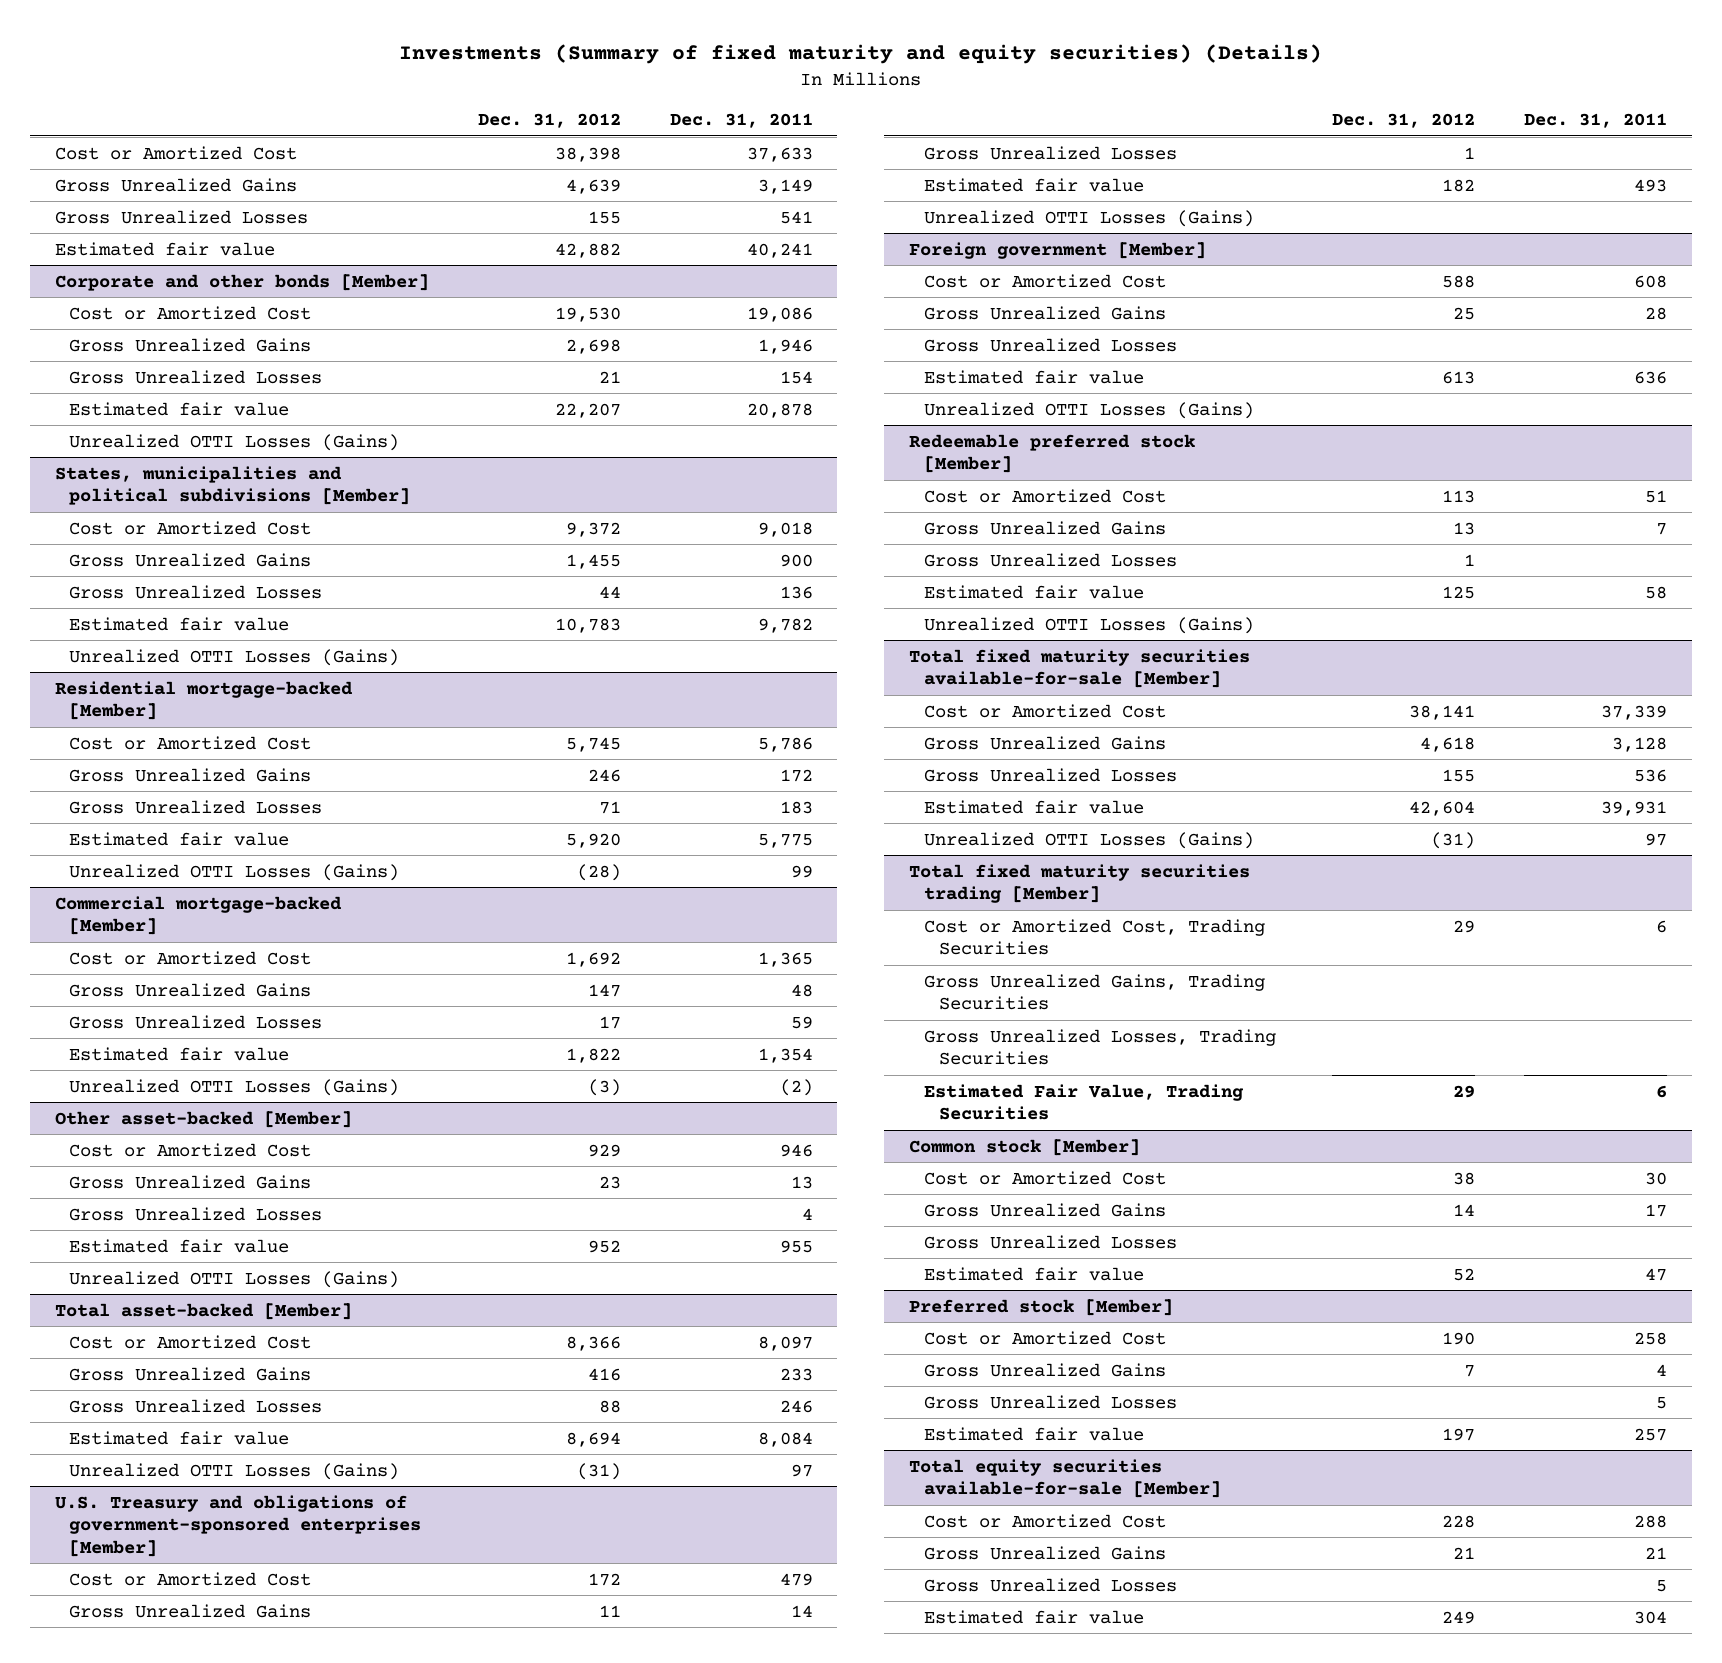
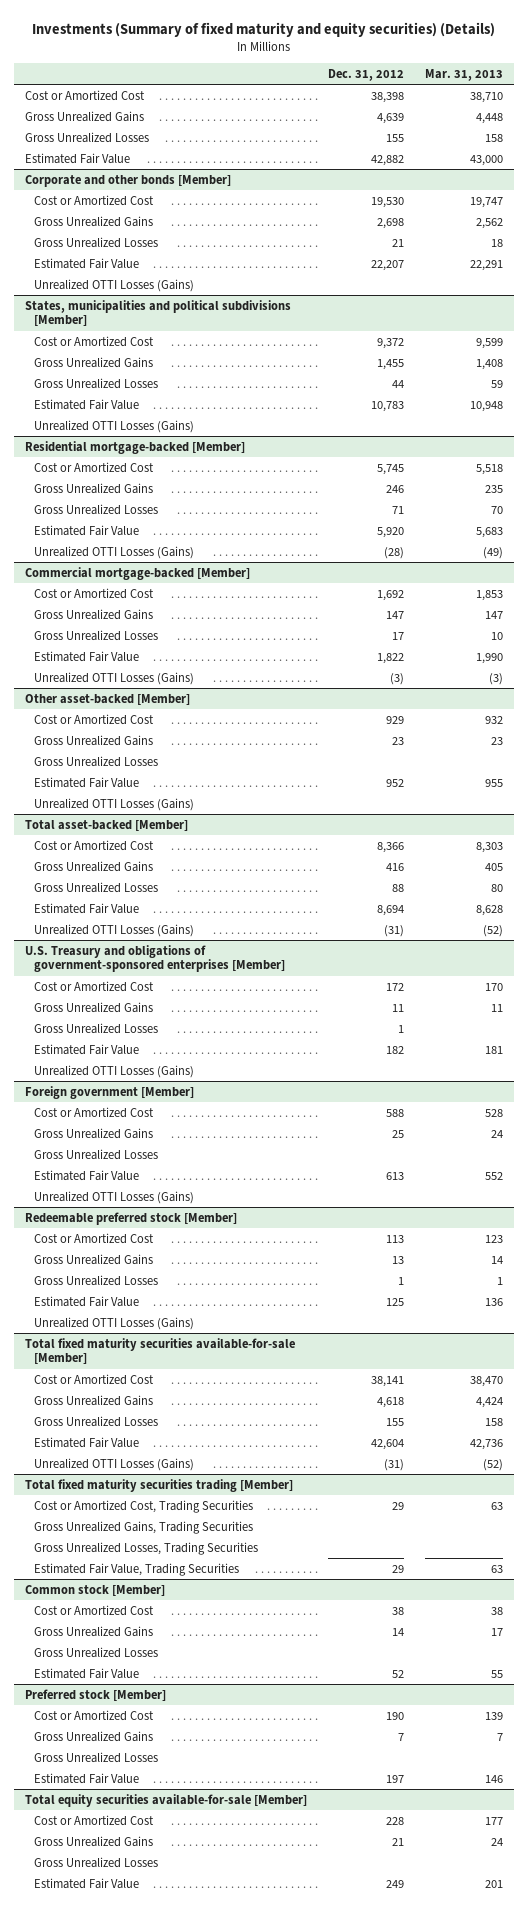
- | Dec. 31, 2012 | Dec. 31, 2011
+ | Dec. 31, 2012 | Mar. 31, 2013
- Estimated fair value | 42,882 | 40,241
+ Estimated Fair Value | 42,882 | 43,000
@ Corporate and other bonds [Member]
- Estimated fair value | 22,207 | 20,878
+ Estimated Fair Value | 22,207 | 22,291
@ States, municipalities and political subdivisions [Member]
- Estimated fair value | 10,783 | 9,782
+ Estimated Fair Value | 10,783 | 10,948
@ Residential mortgage-backed [Member]
- Estimated fair value | 5,920 | 5,775
+ Estimated Fair Value | 5,920 | 5,683
@ Commercial mortgage-backed [Member]
- Estimated fair value | 1,822 | 1,354
+ Estimated Fair Value | 1,822 | 1,990
@ Other asset-backed [Member]
- Estimated fair value | 952 | 955
+ Estimated Fair Value | 952 | 955
@ Total asset-backed [Member]
- Estimated fair value | 8,694 | 8,084
+ Estimated Fair Value | 8,694 | 8,628
@ U.S. Treasury and obligations of government-sponsored enterprises [Member]
- Estimated fair value | 182 | 493
+ Estimated Fair Value | 182 | 181
@ Foreign government [Member]
- Estimated fair value | 613 | 636
+ Estimated Fair Value | 613 | 552
@ Redeemable preferred stock [Member]
- Estimated fair value | 125 | 58
+ Estimated Fair Value | 125 | 136
@ Total fixed maturity securities available-for-sale [Member]
- Estimated fair value | 42,604 | 39,931
+ Estimated Fair Value | 42,604 | 42,736
@ Common stock [Member]
- Estimated fair value | 52 | 47
+ Estimated Fair Value | 52 | 55
@ Preferred stock [Member]
- Estimated fair value | 197 | 257
+ Estimated Fair Value | 197 | 146
@ Total equity securities available-for-sale [Member]
- Estimated fair value | 249 | 304
+ Estimated Fair Value | 249 | 201

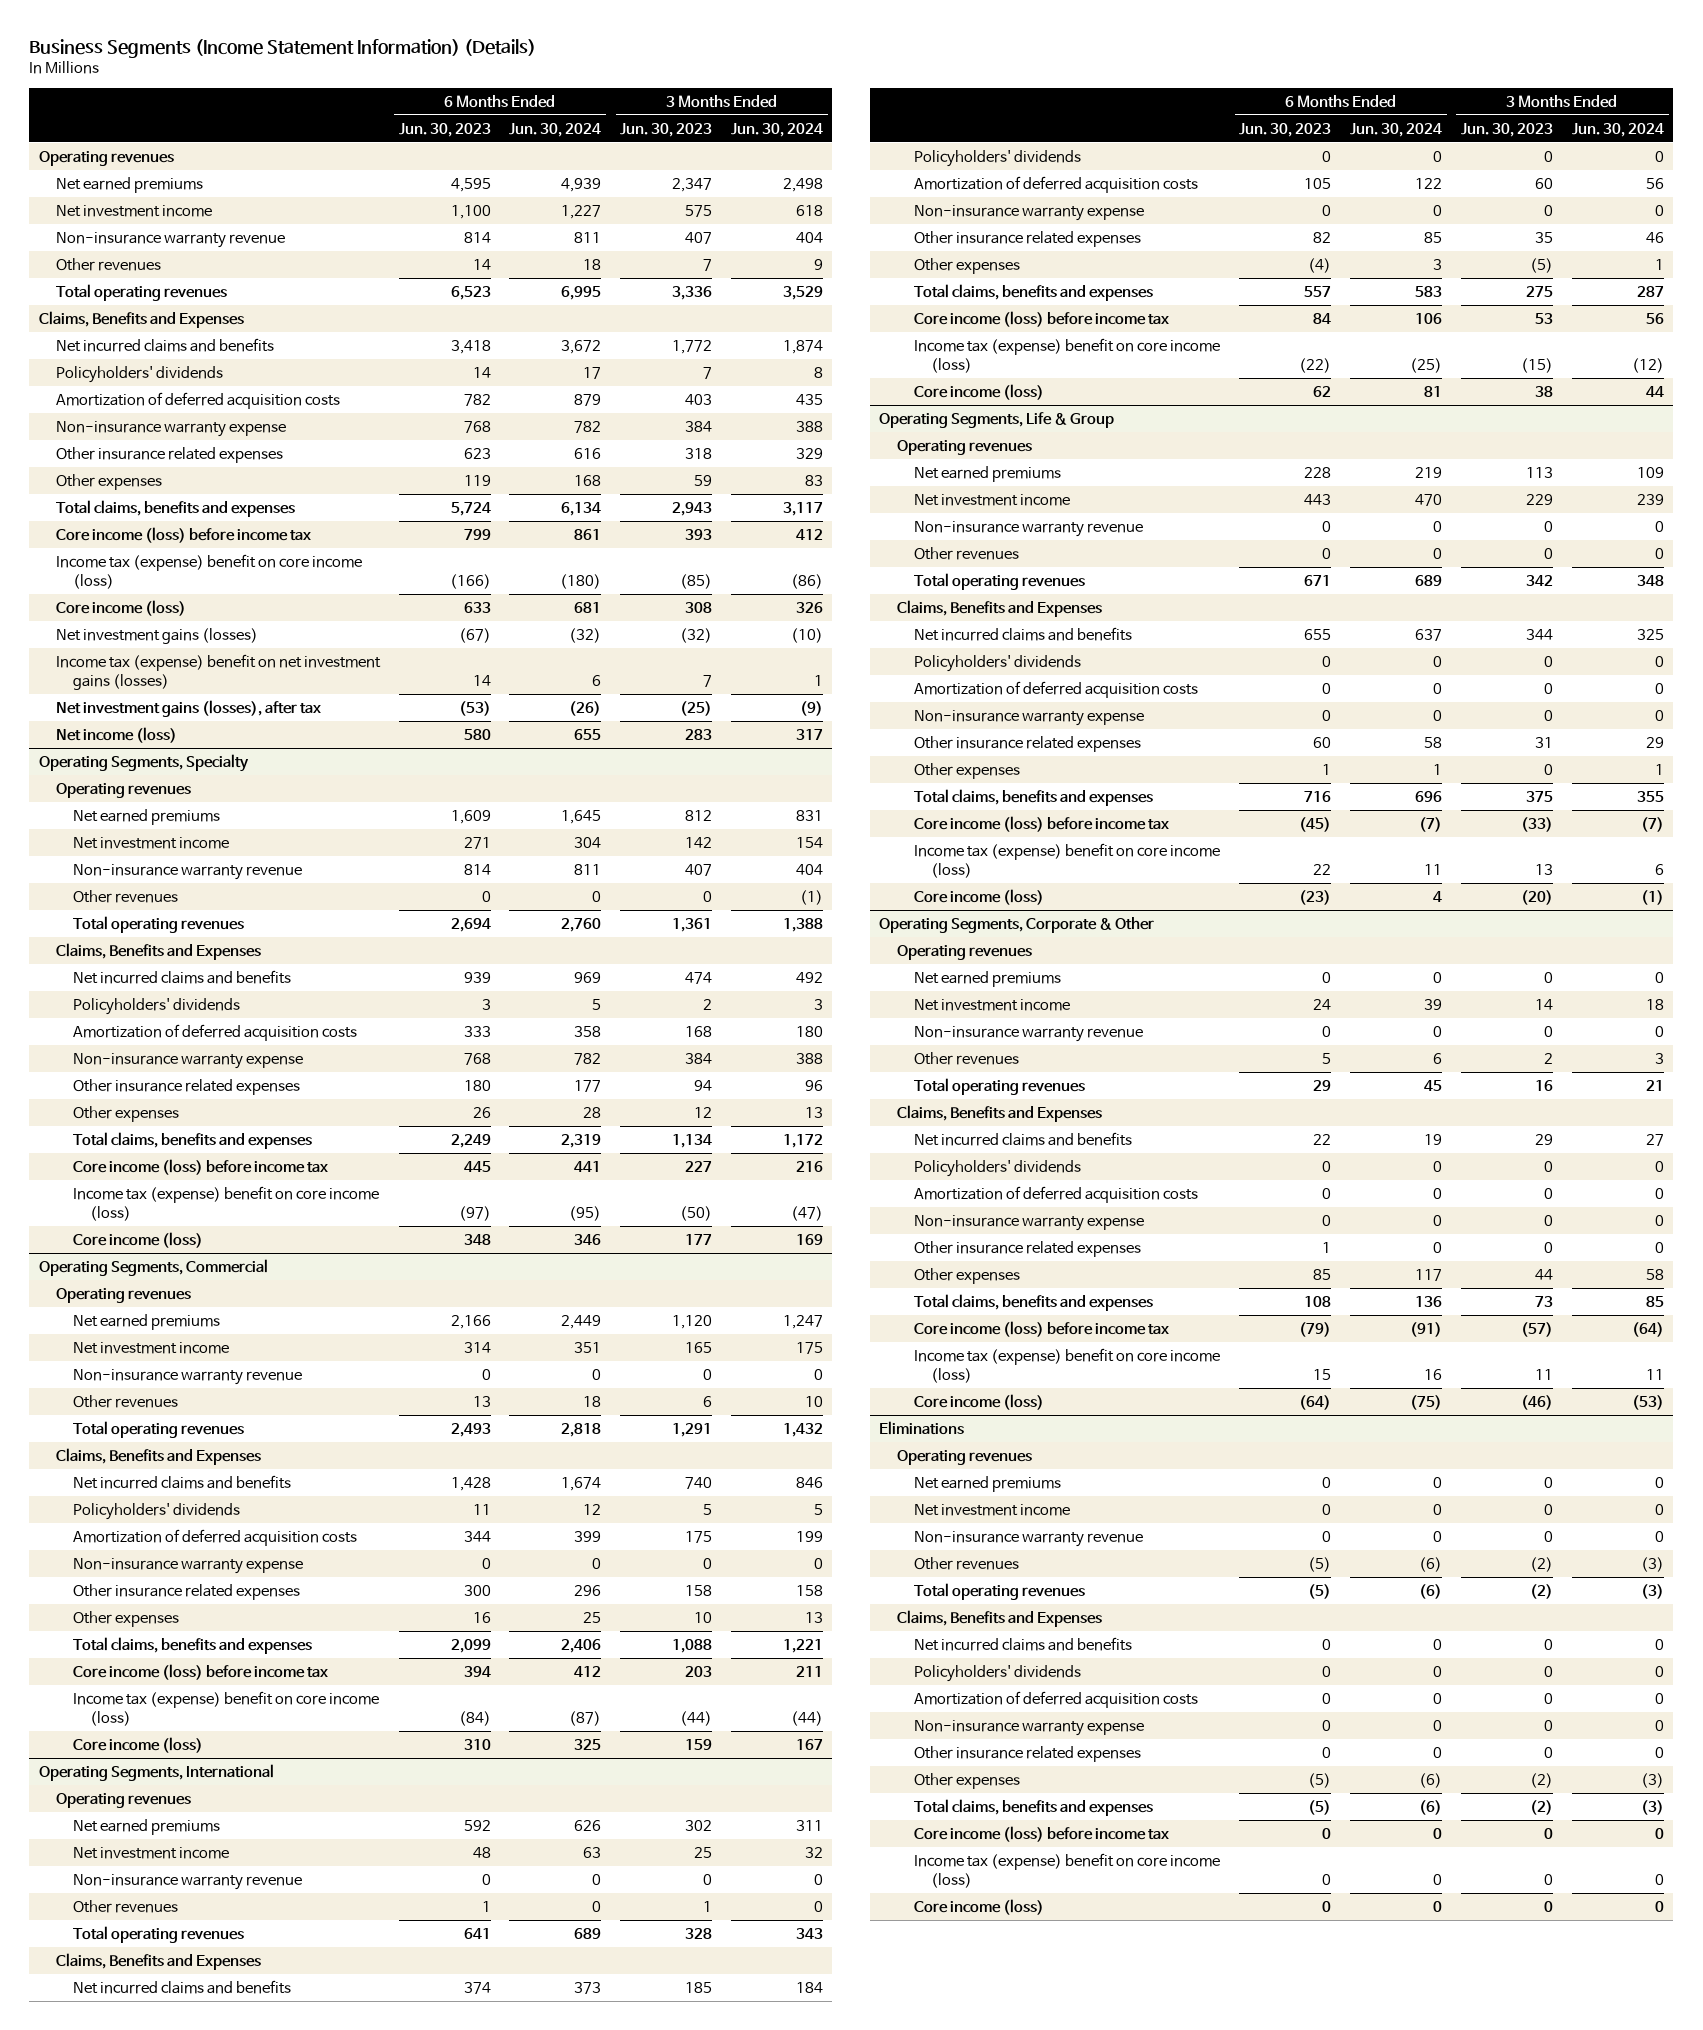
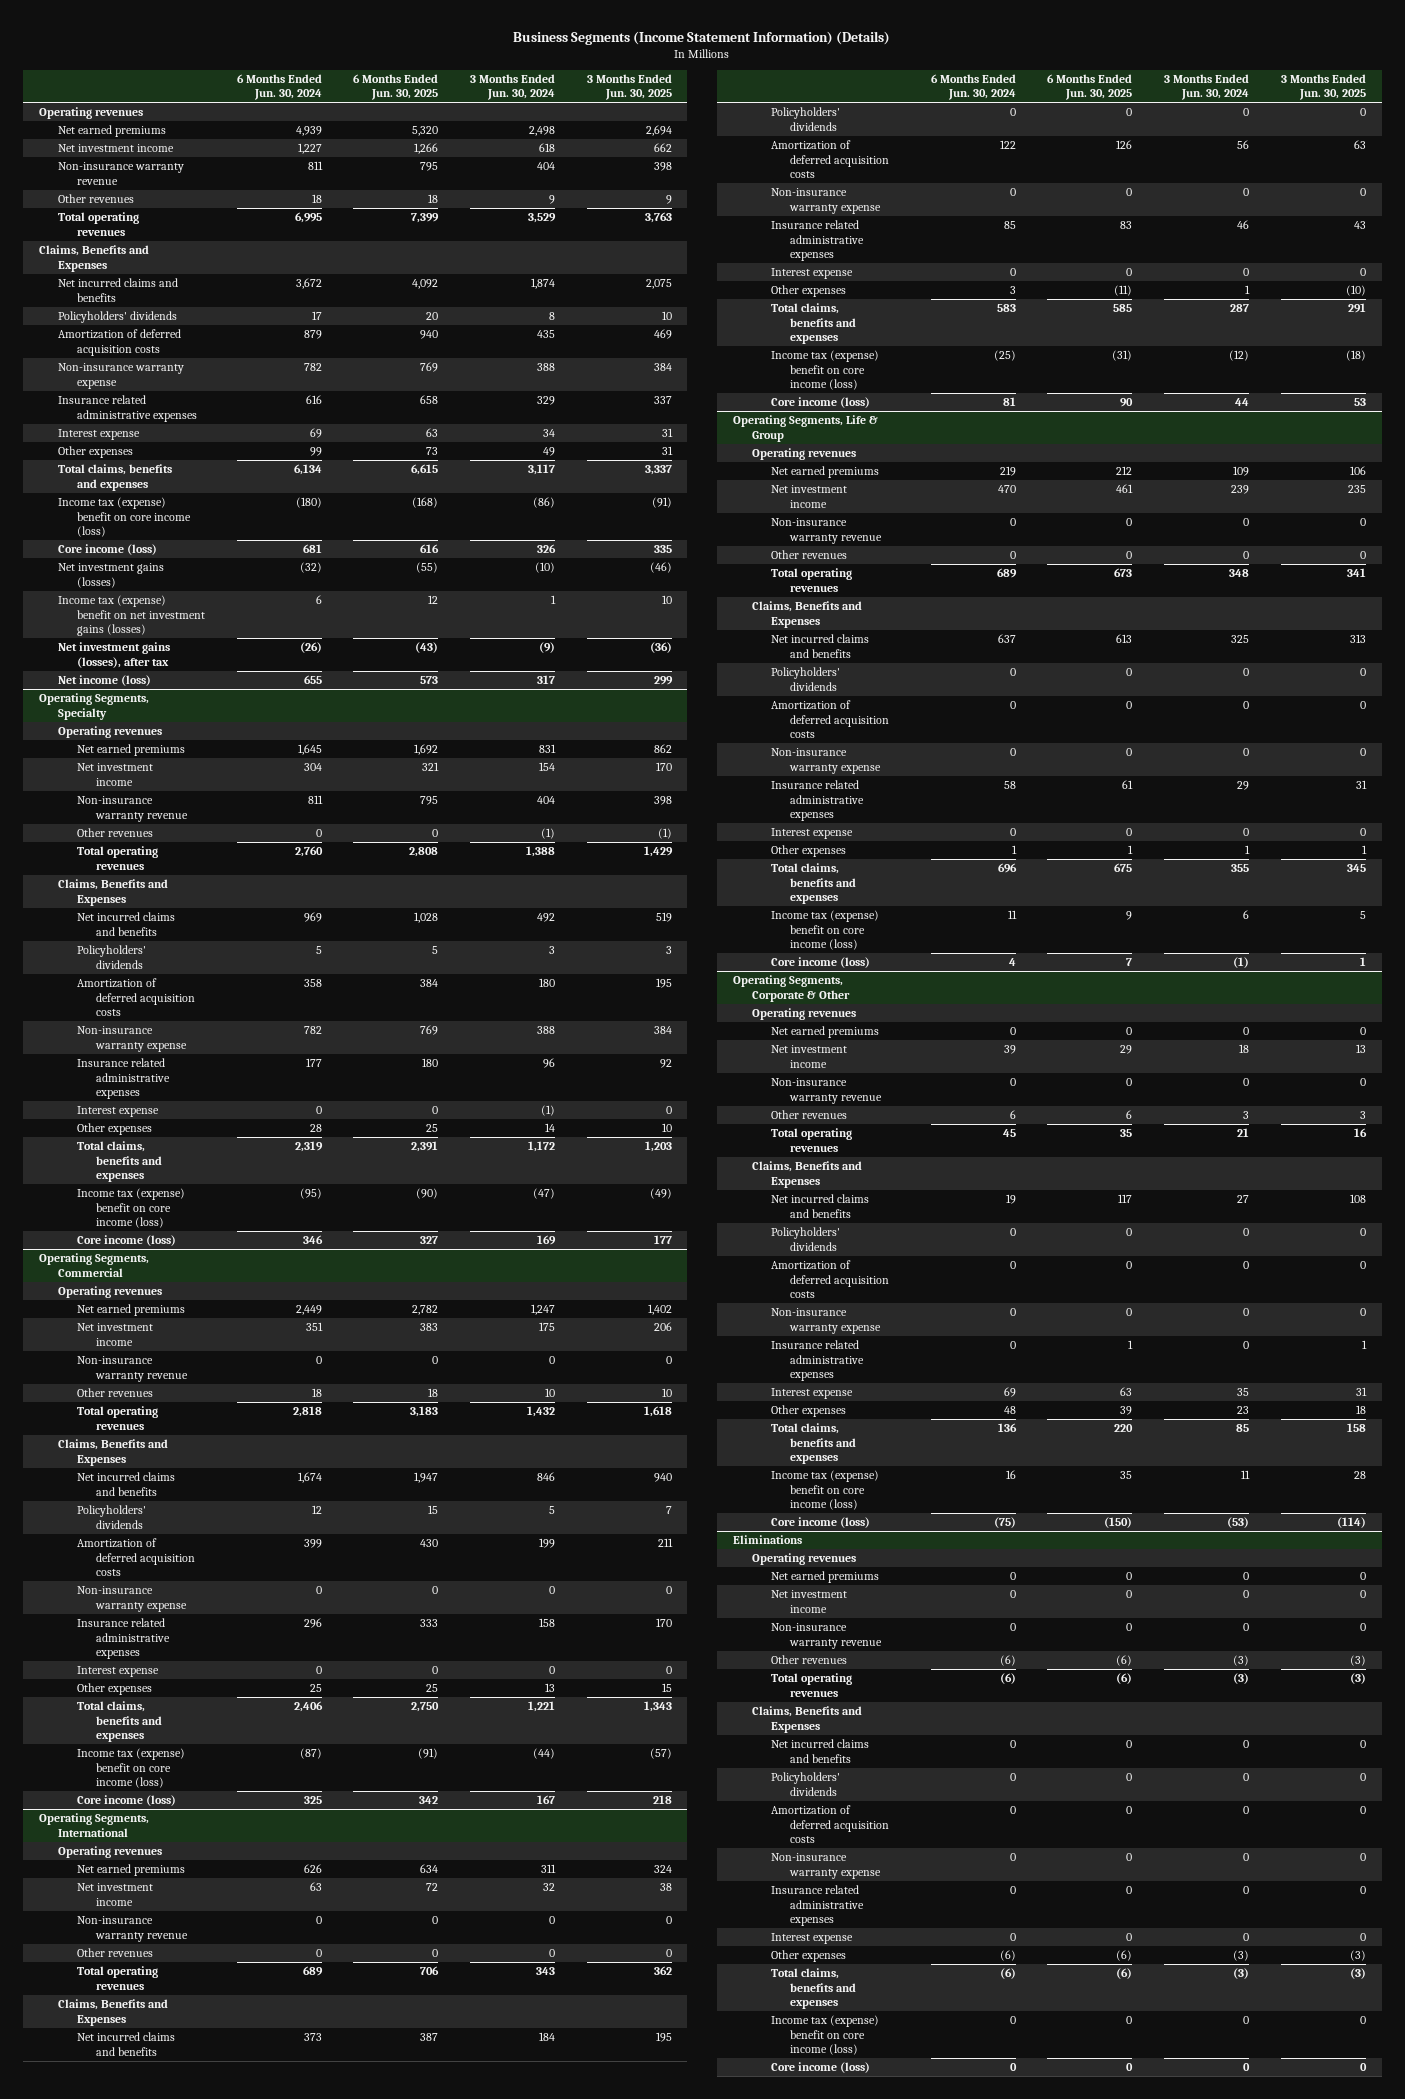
- | 6 Months Ended Jun. 30, 2023 | 6 Months Ended Jun. 30, 2024 | 3 Months Ended Jun. 30, 2023 | 3 Months Ended Jun. 30, 2024
+ | 6 Months Ended Jun. 30, 2024 | 6 Months Ended Jun. 30, 2025 | 3 Months Ended Jun. 30, 2024 | 3 Months Ended Jun. 30, 2025
- Other insurance related expenses | 623 | 616 | 318 | 329
- Other expenses | 119 | 168 | 59 | 83
+ Insurance related administrative expenses | 616 | 658 | 329 | 337
+ Interest expense | 69 | 63 | 34 | 31
+ Other expenses | 99 | 73 | 49 | 31
- Core income (loss) before income tax | 799 | 861 | 393 | 412
@ Operating Segments, Specialty
- Other insurance related expenses | 180 | 177 | 94 | 96
- Other expenses | 26 | 28 | 12 | 13
+ Insurance related administrative expenses | 177 | 180 | 96 | 92
+ Interest expense | 0 | 0 | (1) | 0
+ Other expenses | 28 | 25 | 14 | 10
- Core income (loss) before income tax | 445 | 441 | 227 | 216
@ Operating Segments, Commercial
- Other insurance related expenses | 300 | 296 | 158 | 158
+ Insurance related administrative expenses | 296 | 333 | 158 | 170
+ Interest expense | 0 | 0 | 0 | 0
- Core income (loss) before income tax | 394 | 412 | 203 | 211
@ Operating Segments, International
- Other insurance related expenses | 82 | 85 | 35 | 46
+ Insurance related administrative expenses | 85 | 83 | 46 | 43
+ Interest expense | 0 | 0 | 0 | 0
- Core income (loss) before income tax | 84 | 106 | 53 | 56
@ Operating Segments, Life & Group
- Other insurance related expenses | 60 | 58 | 31 | 29
+ Insurance related administrative expenses | 58 | 61 | 29 | 31
+ Interest expense | 0 | 0 | 0 | 0
- Core income (loss) before income tax | (45) | (7) | (33) | (7)
@ Operating Segments, Corporate & Other
- Other insurance related expenses | 1 | 0 | 0 | 0
- Other expenses | 85 | 117 | 44 | 58
+ Insurance related administrative expenses | 0 | 1 | 0 | 1
+ Interest expense | 69 | 63 | 35 | 31
+ Other expenses | 48 | 39 | 23 | 18
- Core income (loss) before income tax | (79) | (91) | (57) | (64)
@ Eliminations
- Other insurance related expenses | 0 | 0 | 0 | 0
+ Insurance related administrative expenses | 0 | 0 | 0 | 0
+ Interest expense | 0 | 0 | 0 | 0
- Core income (loss) before income tax | 0 | 0 | 0 | 0

